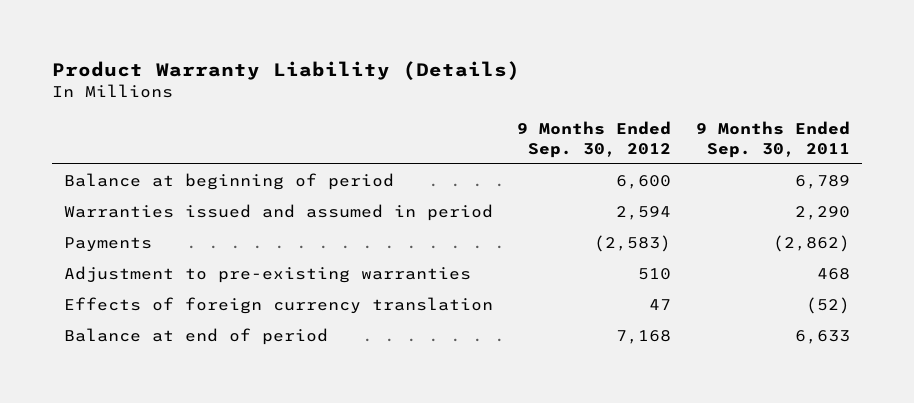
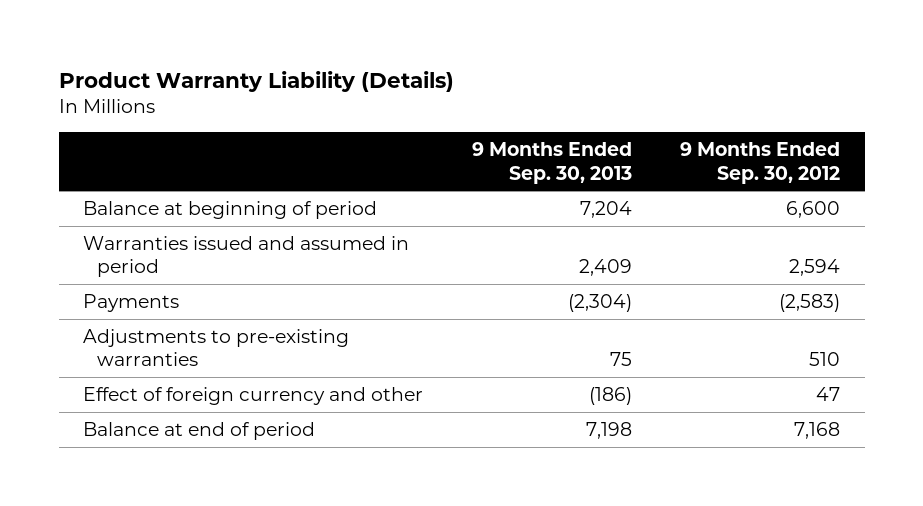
- | 9 Months Ended Sep. 30, 2012 | 9 Months Ended Sep. 30, 2011
+ | 9 Months Ended Sep. 30, 2013 | 9 Months Ended Sep. 30, 2012
- Adjustment to pre-existing warranties | 510 | 468
- Effects of foreign currency translation | 47 | (52)
+ Adjustments to pre-existing warranties | 75 | 510
+ Effect of foreign currency and other | (186) | 47

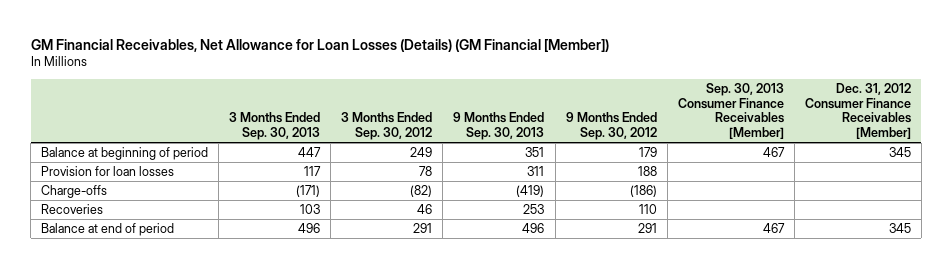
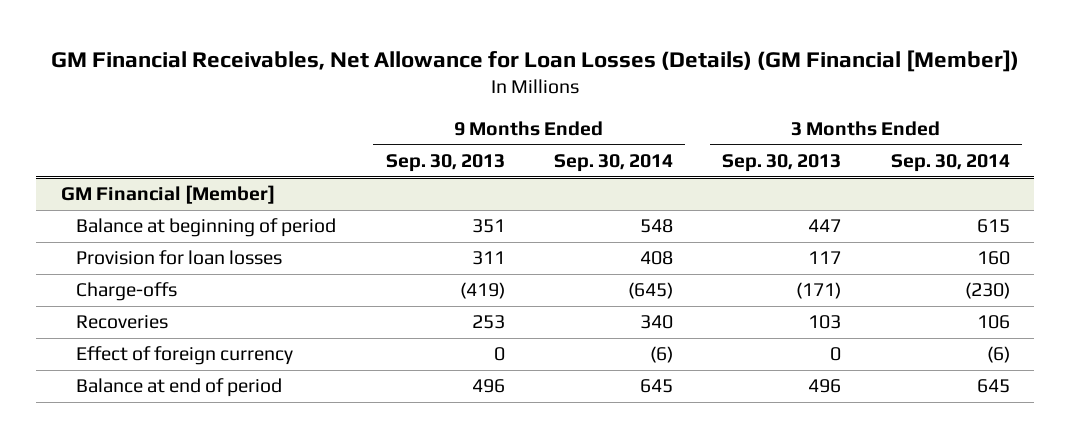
- | 3 Months Ended Sep. 30, 2013 | 3 Months Ended Sep. 30, 2012 | 9 Months Ended Sep. 30, 2013 | 9 Months Ended Sep. 30, 2012 | Sep. 30, 2013 Consumer Finance Receivables [Member] | Dec. 31, 2012 Consumer Finance Receivables [Member]
+ | 9 Months Ended Sep. 30, 2013 | 9 Months Ended Sep. 30, 2014 | 3 Months Ended Sep. 30, 2013 | 3 Months Ended Sep. 30, 2014
+ GM Financial [Member]
+ Effect of foreign currency | 0 | (6) | 0 | (6)

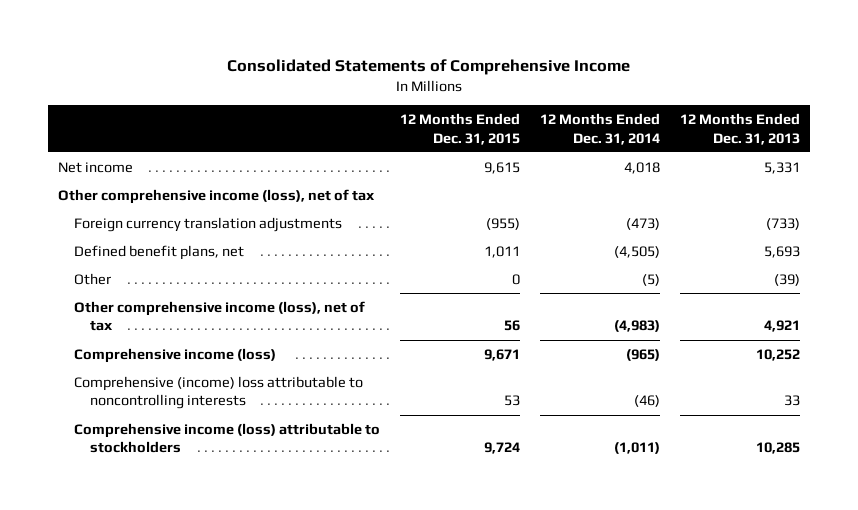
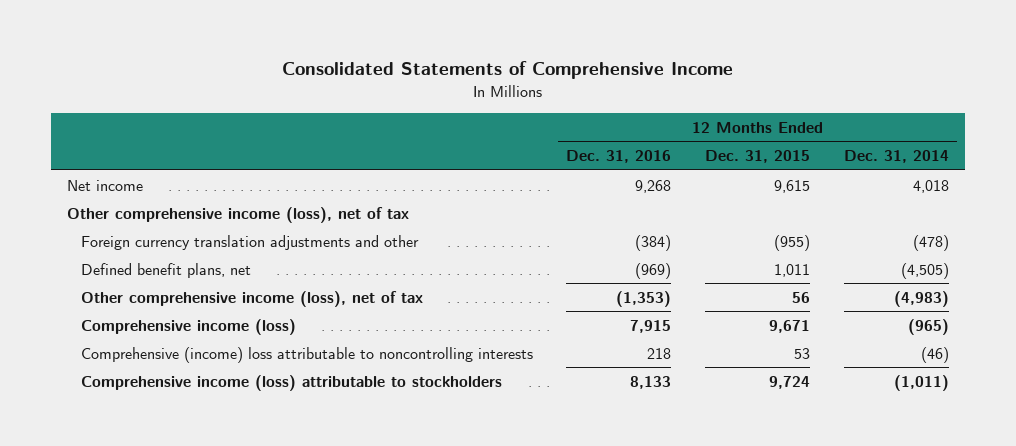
- | 12 Months Ended Dec. 31, 2015 | 12 Months Ended Dec. 31, 2014 | 12 Months Ended Dec. 31, 2013
+ | 12 Months Ended Dec. 31, 2016 | 12 Months Ended Dec. 31, 2015 | 12 Months Ended Dec. 31, 2014
- Foreign currency translation adjustments | (955) | (473) | (733)
+ Foreign currency translation adjustments and other | (384) | (955) | (478)
- Other | 0 | (5) | (39)

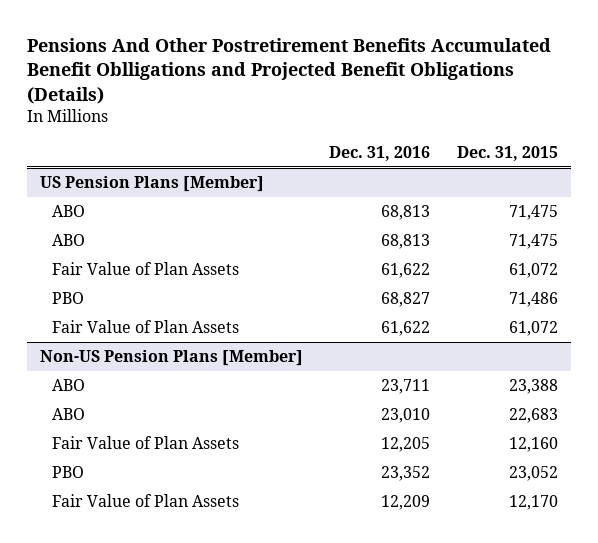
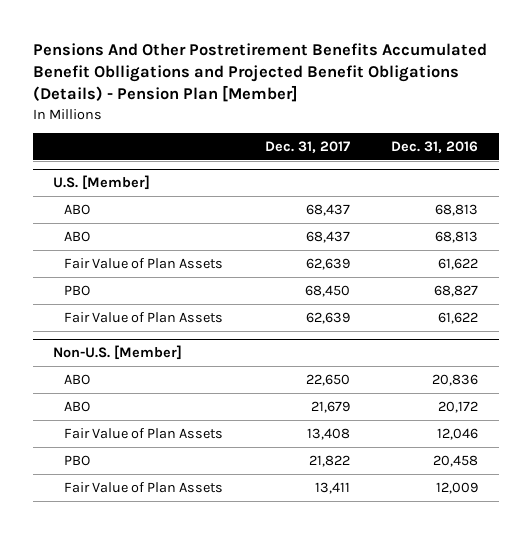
- Pensions And Other Postretirement Benefits Accumulated Benefit Oblligations and Projected Benefit Obligations (Details)
+ Pensions And Other Postretirement Benefits Accumulated Benefit Oblligations and Projected Benefit Obligations (Details) - Pension Plan [Member]
- | Dec. 31, 2016 | Dec. 31, 2015
+ | Dec. 31, 2017 | Dec. 31, 2016
- US Pension Plans [Member]
+ U.S. [Member]
- Non-US Pension Plans [Member]
- ABO | 23,711 | 23,388
- ABO | 23,010 | 22,683
- Fair Value of Plan Assets | 12,205 | 12,160
- PBO | 23,352 | 23,052
- Fair Value of Plan Assets | 12,209 | 12,170
+ Non-U.S. [Member]
+ ABO | 22,650 | 20,836
+ ABO | 21,679 | 20,172
+ Fair Value of Plan Assets | 13,408 | 12,046
+ PBO | 21,822 | 20,458
+ Fair Value of Plan Assets | 13,411 | 12,009

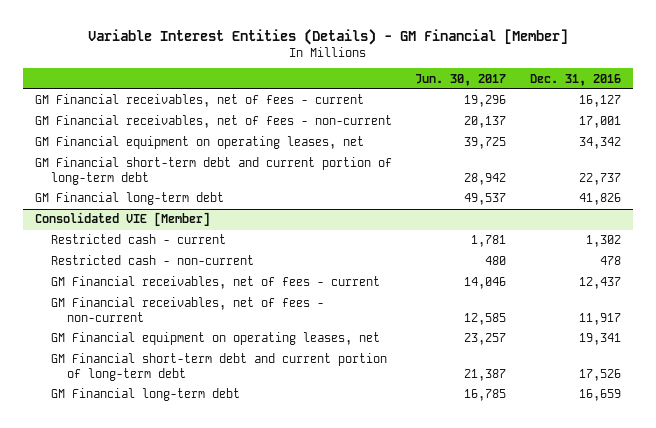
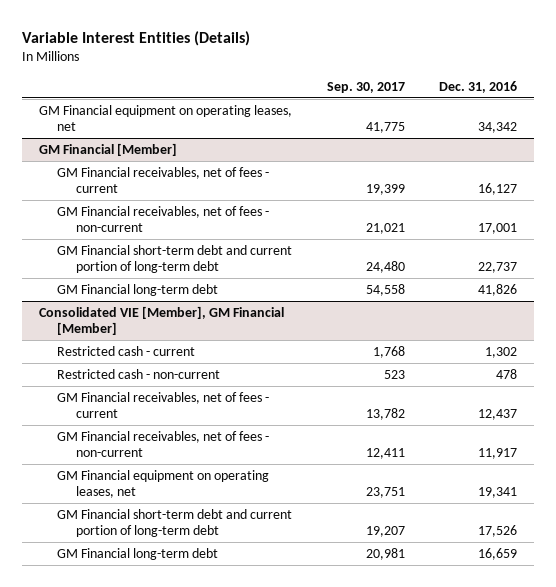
- Variable Interest Entities (Details) - GM Financial [Member]
+ Variable Interest Entities (Details)
- | Jun. 30, 2017 | Dec. 31, 2016
+ | Sep. 30, 2017 | Dec. 31, 2016
moved up: GM Financial equipment on operating leases, net | 41,775 | 34,342
+ GM Financial [Member]
- Consolidated VIE [Member]
+ Consolidated VIE [Member], GM Financial [Member]

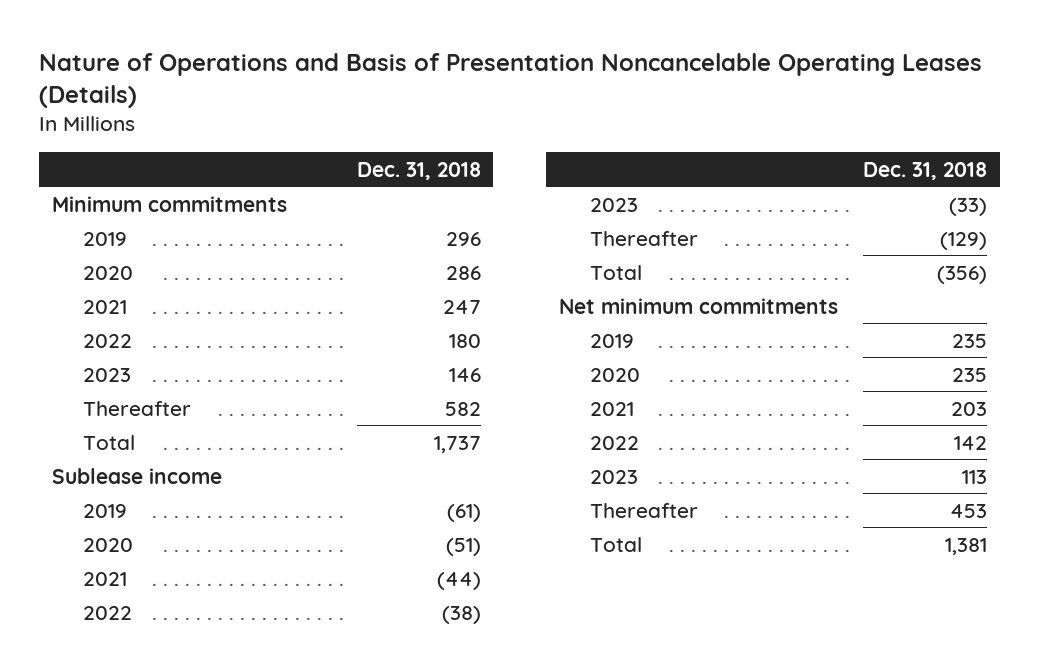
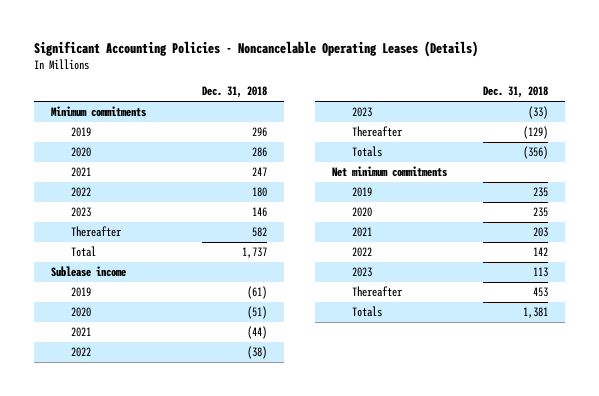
- Nature of Operations and Basis of Presentation Noncancelable Operating Leases (Details)
+ Significant Accounting Policies - Noncancelable Operating Leases (Details)
- Total | (356)
+ Totals | (356)
- Total | 1,381
+ Totals | 1,381

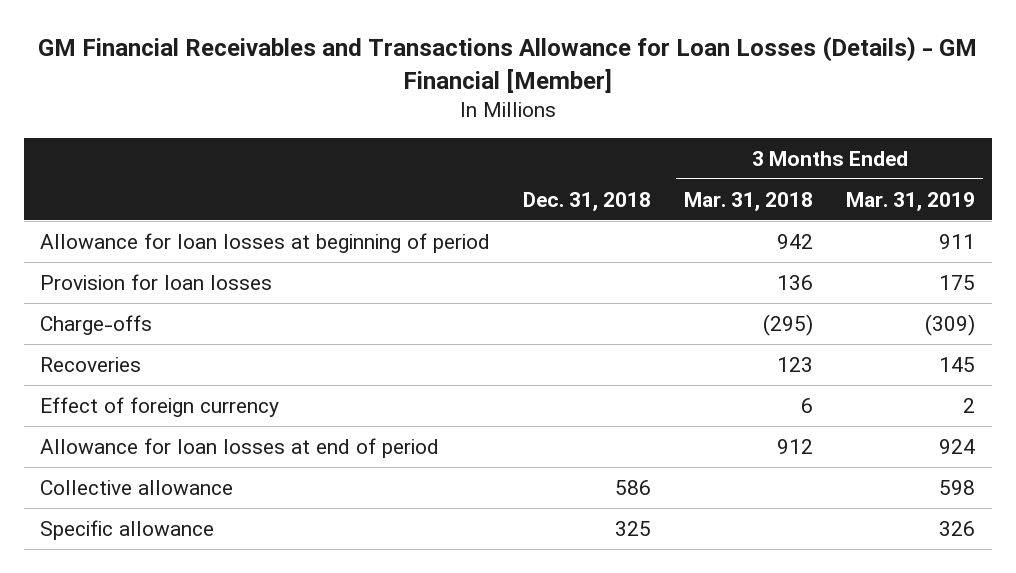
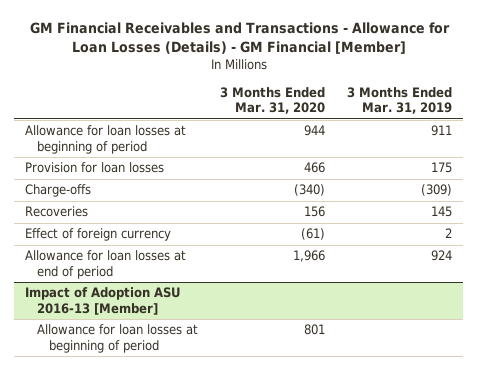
- GM Financial Receivables and Transactions Allowance for Loan Losses (Details) - GM Financial [Member]
+ GM Financial Receivables and Transactions - Allowance for Loan Losses (Details) - GM Financial [Member]
- | Dec. 31, 2018 | 3 Months Ended Mar. 31, 2018 | 3 Months Ended Mar. 31, 2019
+ | 3 Months Ended Mar. 31, 2020 | 3 Months Ended Mar. 31, 2019
- Collective allowance | 586 | | 598
- Specific allowance | 325 | | 326
+ Impact of Adoption ASU 2016-13 [Member]
+ Allowance for loan losses at beginning of period | 801 |

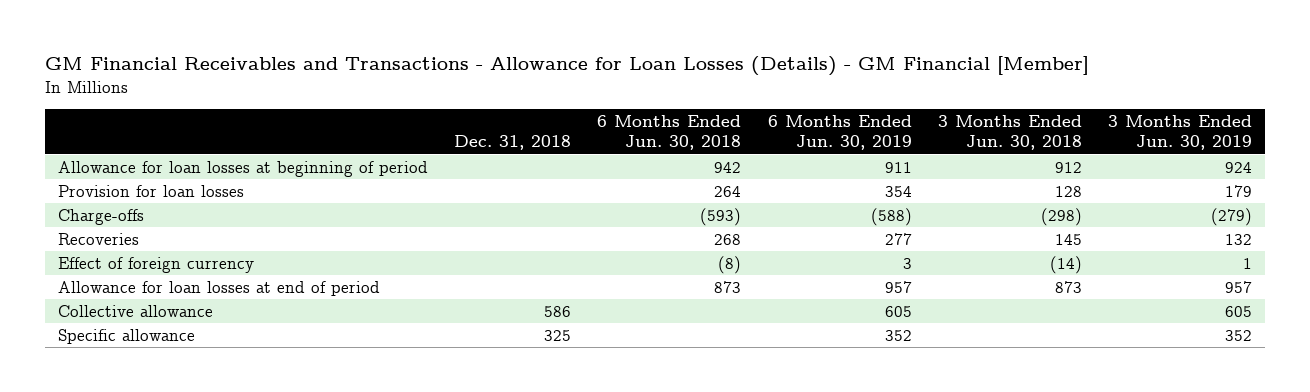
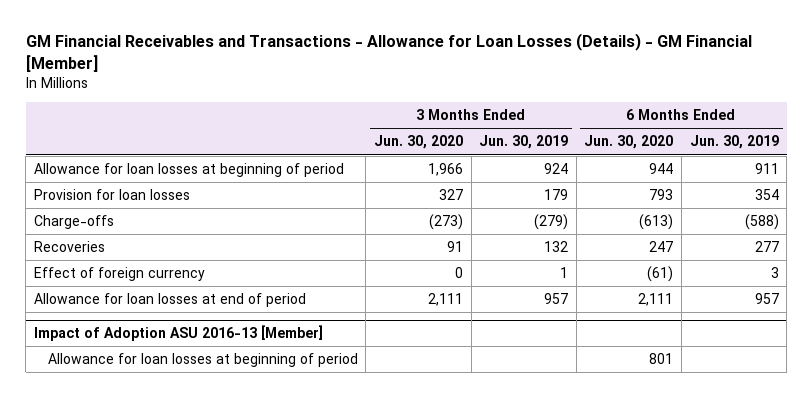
- | Dec. 31, 2018 | 6 Months Ended Jun. 30, 2018 | 6 Months Ended Jun. 30, 2019 | 3 Months Ended Jun. 30, 2018 | 3 Months Ended Jun. 30, 2019
+ | 3 Months Ended Jun. 30, 2020 | 3 Months Ended Jun. 30, 2019 | 6 Months Ended Jun. 30, 2020 | 6 Months Ended Jun. 30, 2019
- Collective allowance | 586 | | 605 | | 605
- Specific allowance | 325 | | 352 | | 352
+ Impact of Adoption ASU 2016-13 [Member]
+ Allowance for loan losses at beginning of period | | | 801 |

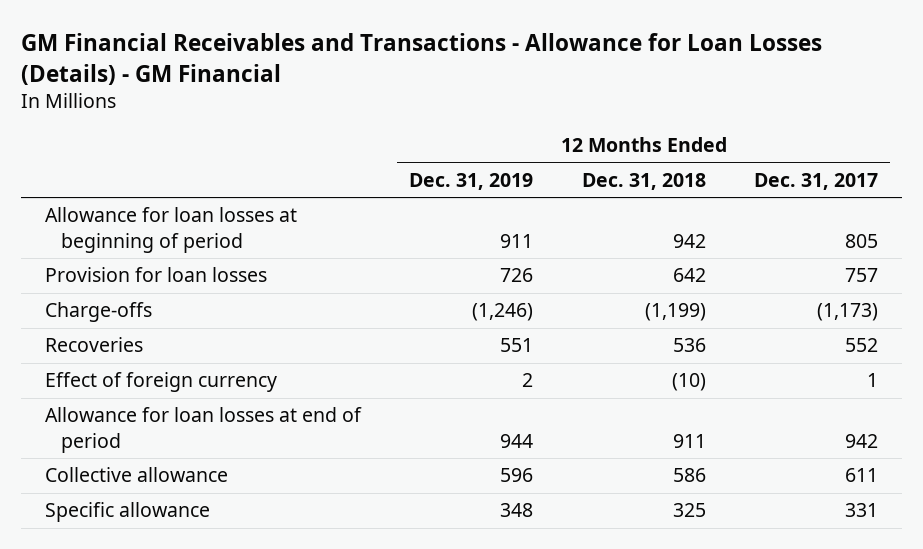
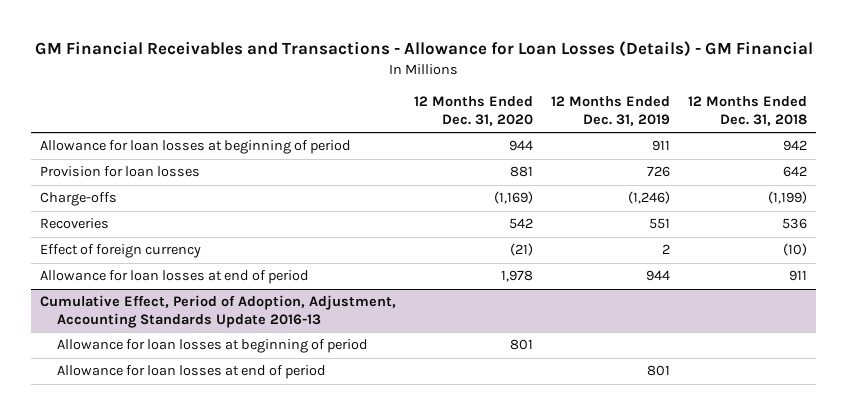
- | 12 Months Ended Dec. 31, 2019 | 12 Months Ended Dec. 31, 2018 | 12 Months Ended Dec. 31, 2017
+ | 12 Months Ended Dec. 31, 2020 | 12 Months Ended Dec. 31, 2019 | 12 Months Ended Dec. 31, 2018
- Collective allowance | 596 | 586 | 611
- Specific allowance | 348 | 325 | 331
+ Cumulative Effect, Period of Adoption, Adjustment, Accounting Standards Update 2016-13
+ Allowance for loan losses at beginning of period | 801 | |
+ Allowance for loan losses at end of period | | 801 |

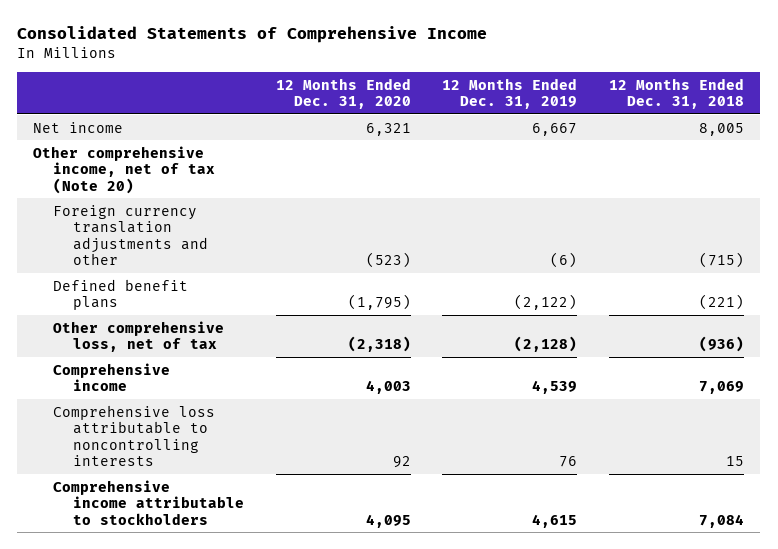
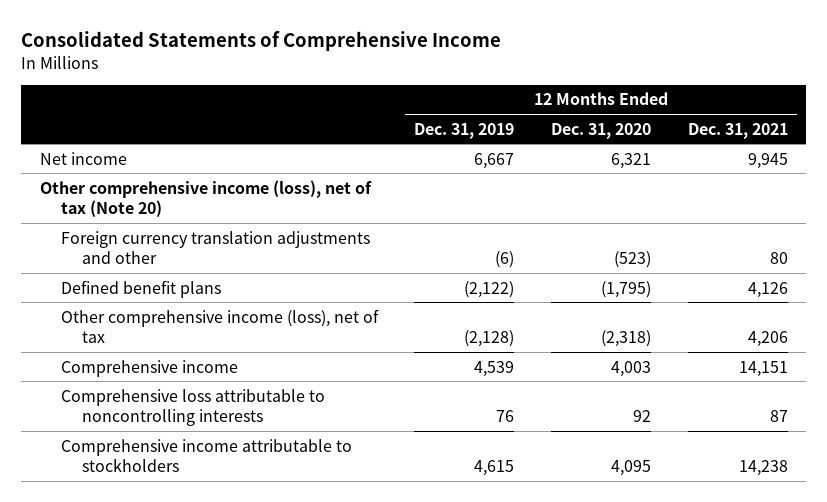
- | 12 Months Ended Dec. 31, 2020 | 12 Months Ended Dec. 31, 2019 | 12 Months Ended Dec. 31, 2018
+ | 12 Months Ended Dec. 31, 2019 | 12 Months Ended Dec. 31, 2020 | 12 Months Ended Dec. 31, 2021
- Other comprehensive income, net of tax (Note 20)
+ Other comprehensive income (loss), net of tax (Note 20)
- Other comprehensive loss, net of tax | (2,318) | (2,128) | (936)
+ Other comprehensive income (loss), net of tax | (2,128) | (2,318) | 4,206

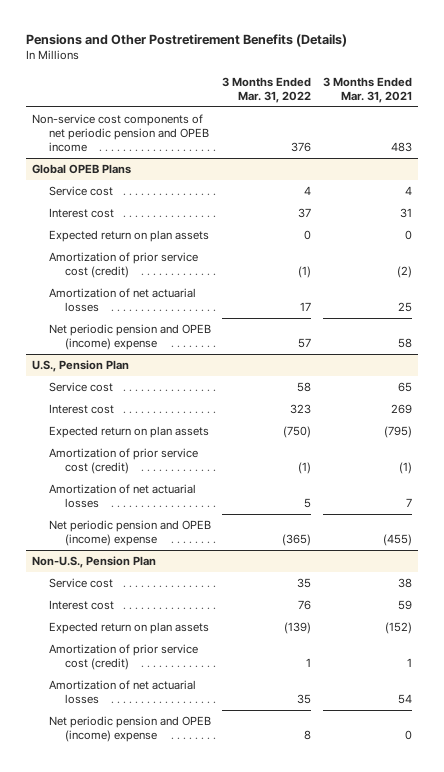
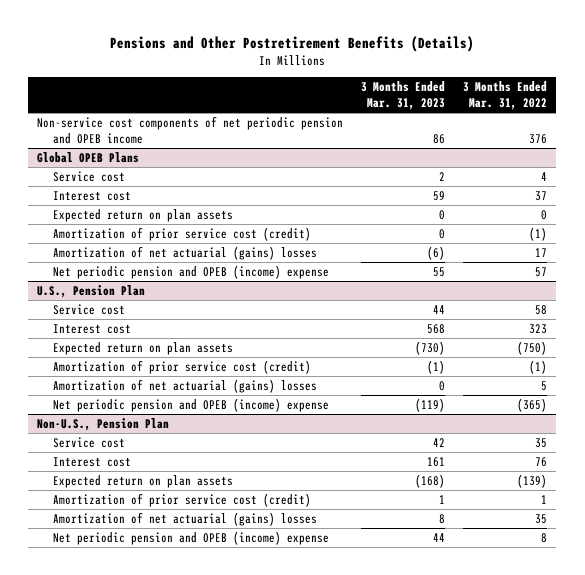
- | 3 Months Ended Mar. 31, 2022 | 3 Months Ended Mar. 31, 2021
+ | 3 Months Ended Mar. 31, 2023 | 3 Months Ended Mar. 31, 2022
@ Global OPEB Plans
- Amortization of net actuarial losses | 17 | 25
+ Amortization of net actuarial (gains) losses | (6) | 17
@ U.S., Pension Plan
- Amortization of net actuarial losses | 5 | 7
+ Amortization of net actuarial (gains) losses | 0 | 5
@ Non-U.S., Pension Plan
- Amortization of net actuarial losses | 35 | 54
+ Amortization of net actuarial (gains) losses | 8 | 35

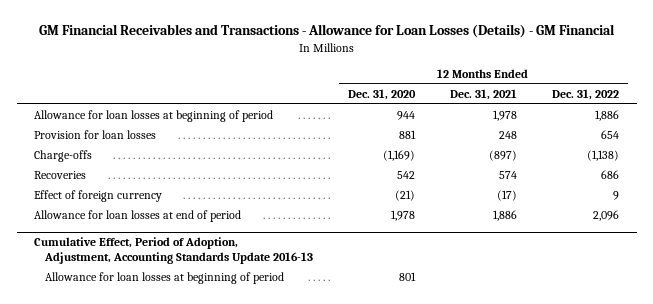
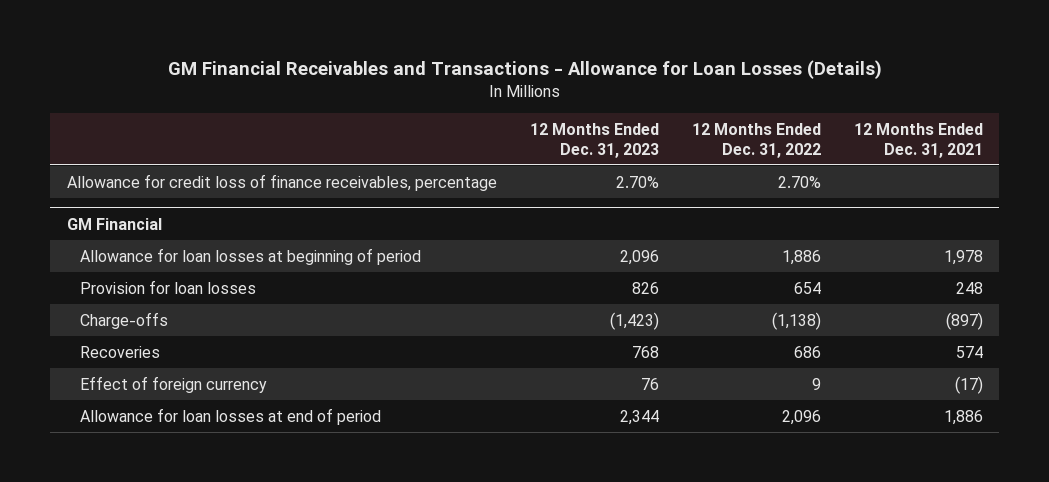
- GM Financial Receivables and Transactions - Allowance for Loan Losses (Details) - GM Financial
+ GM Financial Receivables and Transactions - Allowance for Loan Losses (Details)
- | 12 Months Ended Dec. 31, 2020 | 12 Months Ended Dec. 31, 2021 | 12 Months Ended Dec. 31, 2022
+ | 12 Months Ended Dec. 31, 2023 | 12 Months Ended Dec. 31, 2022 | 12 Months Ended Dec. 31, 2021
+ Allowance for credit loss of finance receivables, percentage | 2.70% | 2.70% |
+ GM Financial
- Cumulative Effect, Period of Adoption, Adjustment, Accounting Standards Update 2016-13
- Allowance for loan losses at beginning of period | 801 | |

